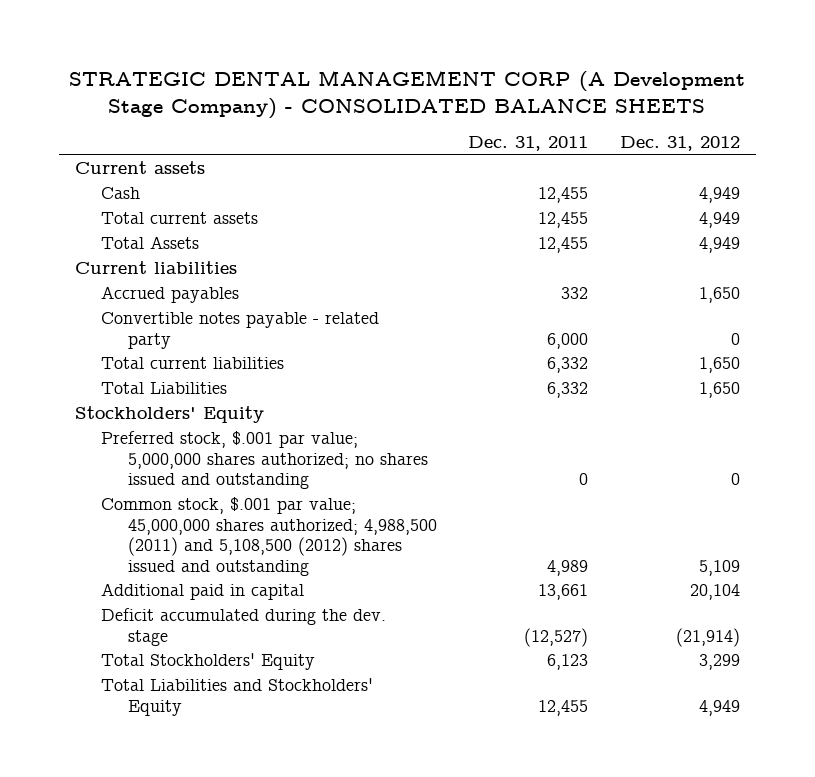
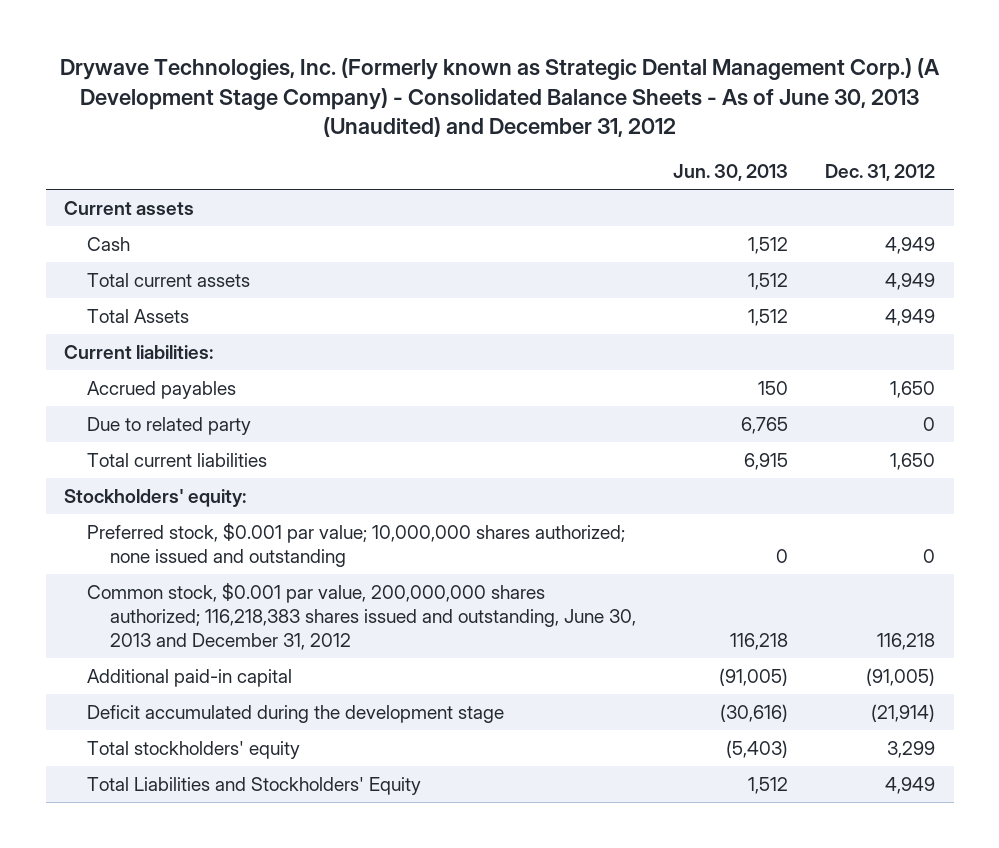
- STRATEGIC DENTAL MANAGEMENT CORP (A Development Stage Company) - CONSOLIDATED BALANCE SHEETS
+ Drywave Technologies, Inc. (Formerly known as Strategic Dental Management Corp.) (A Development Stage Company) - Consolidated Balance Sheets - As of June 30, 2013 (Unaudited) and December 31, 2012
- | Dec. 31, 2011 | Dec. 31, 2012
+ | Jun. 30, 2013 | Dec. 31, 2012
- Current liabilities
+ Current liabilities:
- Convertible notes payable - related party | 6,000 | 0
+ Due to related party | 6,765 | 0
- Total Liabilities | 6,332 | 1,650
- Stockholders' Equity
- Preferred stock, $.001 par value; 5,000,000 shares authorized; no shares issued and outstanding | 0 | 0
- Common stock, $.001 par value; 45,000,000 shares authorized; 4,988,500 (2011) and 5,108,500 (2012) shares issued and outstanding | 4,989 | 5,109
- Additional paid in capital | 13,661 | 20,104
- Deficit accumulated during the dev. stage | (12,527) | (21,914)
- Total Stockholders' Equity | 6,123 | 3,299
+ Stockholders' equity:
+ Preferred stock, $0.001 par value; 10,000,000 shares authorized; none issued and outstanding | 0 | 0
+ Common stock, $0.001 par value, 200,000,000 shares authorized; 116,218,383 shares issued and outstanding, June 30, 2013 and December 31, 2012 | 116,218 | 116,218
+ Additional paid-in capital | (91,005) | (91,005)
+ Deficit accumulated during the development stage | (30,616) | (21,914)
+ Total stockholders' equity | (5,403) | 3,299

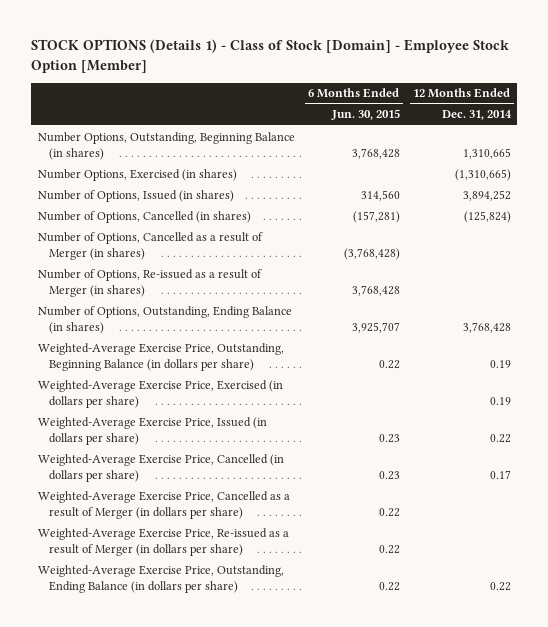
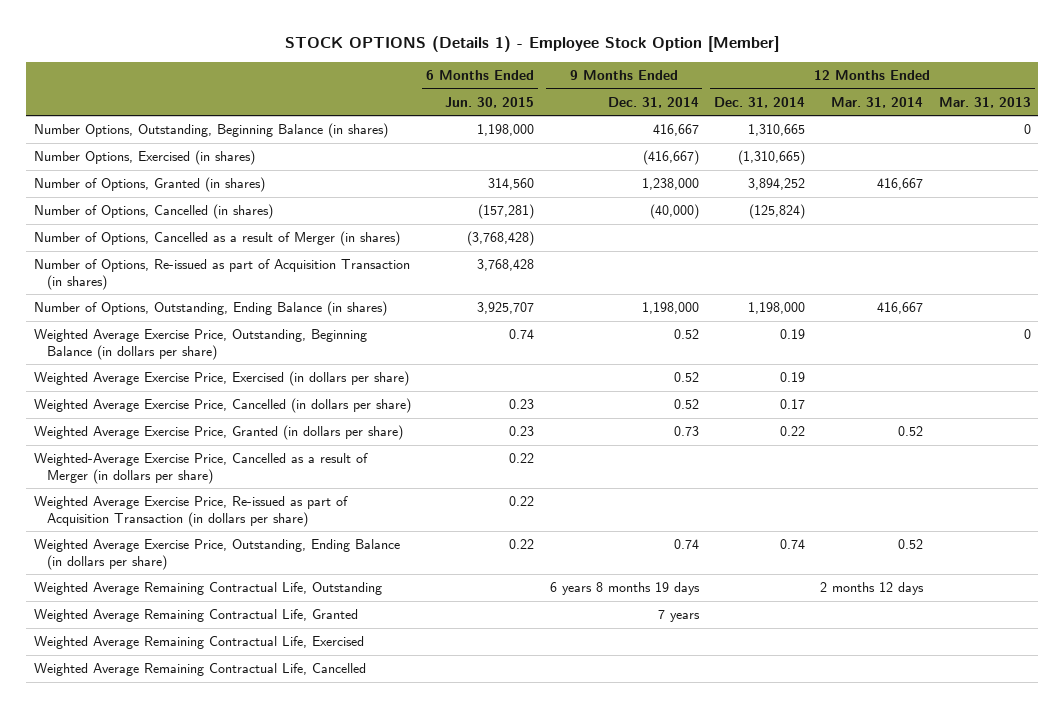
- STOCK OPTIONS (Details 1) - Class of Stock [Domain] - Employee Stock Option [Member]
+ STOCK OPTIONS (Details 1) - Employee Stock Option [Member]
- | 6 Months Ended Jun. 30, 2015 | 12 Months Ended Dec. 31, 2014
+ | 6 Months Ended Jun. 30, 2015 | 9 Months Ended Dec. 31, 2014 | 12 Months Ended Dec. 31, 2014 | 12 Months Ended Mar. 31, 2014 | 12 Months Ended Mar. 31, 2013
- Number Options, Outstanding, Beginning Balance (in shares) | 3,768,428 | 1,310,665
+ Number Options, Outstanding, Beginning Balance (in shares) | 1,198,000 | 416,667 | 1,310,665 | | 0
- Number of Options, Issued (in shares) | 314,560 | 3,894,252
+ Number of Options, Granted (in shares) | 314,560 | 1,238,000 | 3,894,252 | 416,667 |
- Number of Options, Re-issued as a result of Merger (in shares) | 3,768,428 |
- Number of Options, Outstanding, Ending Balance (in shares) | 3,925,707 | 3,768,428
- Weighted-Average Exercise Price, Outstanding, Beginning Balance (in dollars per share) | 0.22 | 0.19
- Weighted-Average Exercise Price, Exercised (in dollars per share) | | 0.19
- Weighted-Average Exercise Price, Issued (in dollars per share) | 0.23 | 0.22
- Weighted-Average Exercise Price, Cancelled (in dollars per share) | 0.23 | 0.17
+ Number of Options, Re-issued as part of Acquisition Transaction (in shares) | 3,768,428 | | | |
+ Number of Options, Outstanding, Ending Balance (in shares) | 3,925,707 | 1,198,000 | 1,198,000 | 416,667 |
+ Weighted Average Exercise Price, Outstanding, Beginning Balance (in dollars per share) | 0.74 | 0.52 | 0.19 | | 0
+ Weighted Average Exercise Price, Exercised (in dollars per share) | | 0.52 | 0.19 | |
+ Weighted Average Exercise Price, Cancelled (in dollars per share) | 0.23 | 0.52 | 0.17 | |
+ Weighted Average Exercise Price, Granted (in dollars per share) | 0.23 | 0.73 | 0.22 | 0.52 |
- Weighted-Average Exercise Price, Re-issued as a result of Merger (in dollars per share) | 0.22 |
- Weighted-Average Exercise Price, Outstanding, Ending Balance (in dollars per share) | 0.22 | 0.22
+ Weighted Average Exercise Price, Re-issued as part of Acquisition Transaction (in dollars per share) | 0.22 | | | |
+ Weighted Average Exercise Price, Outstanding, Ending Balance (in dollars per share) | 0.22 | 0.74 | 0.74 | 0.52 |
+ Weighted Average Remaining Contractual Life, Outstanding | | 6 years 8 months 19 days | | 2 months 12 days |
+ Weighted Average Remaining Contractual Life, Granted | | 7 years | | |
+ Weighted Average Remaining Contractual Life, Exercised
+ Weighted Average Remaining Contractual Life, Cancelled

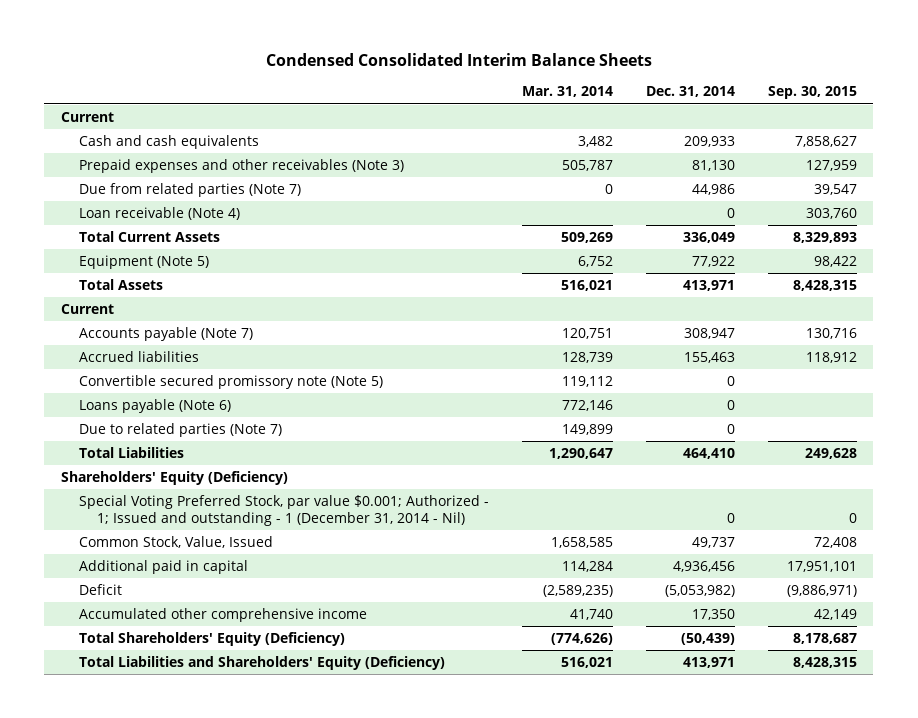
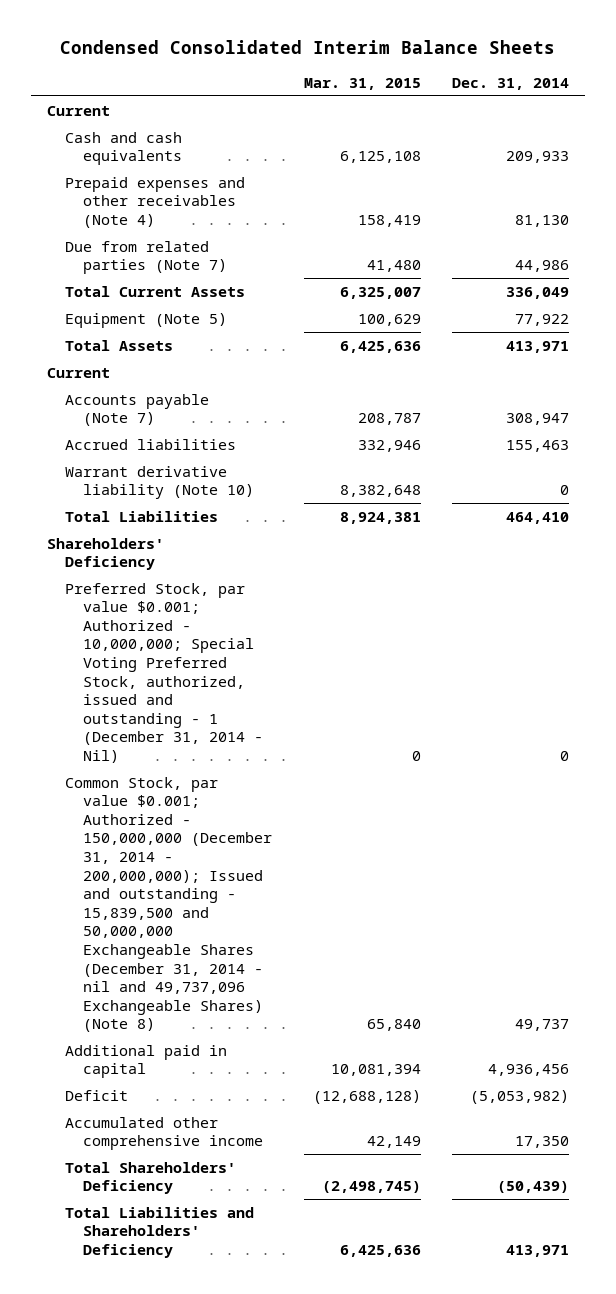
- | Mar. 31, 2014 | Dec. 31, 2014 | Sep. 30, 2015
+ | Mar. 31, 2015 | Dec. 31, 2014
- Prepaid expenses and other receivables (Note 3) | 505,787 | 81,130 | 127,959
+ Prepaid expenses and other receivables (Note 4) | 158,419 | 81,130
- Loan receivable (Note 4) | | 0 | 303,760
- Convertible secured promissory note (Note 5) | 119,112 | 0 |
- Loans payable (Note 6) | 772,146 | 0 |
- Due to related parties (Note 7) | 149,899 | 0 |
+ Warrant derivative liability (Note 10) | 8,382,648 | 0
- Shareholders' Equity (Deficiency)
- Special Voting Preferred Stock, par value $0.001; Authorized - 1; Issued and outstanding - 1 (December 31, 2014 - Nil) | | 0 | 0
- Common Stock, Value, Issued | 1,658,585 | 49,737 | 72,408
+ Shareholders' Deficiency
+ Preferred Stock, par value $0.001; Authorized - 10,000,000; Special Voting Preferred Stock, authorized, issued and outstanding - 1 (December 31, 2014 - Nil) | 0 | 0
+ Common Stock, par value $0.001; Authorized - 150,000,000 (December 31, 2014 - 200,000,000); Issued and outstanding - 15,839,500 and 50,000,000 Exchangeable Shares (December 31, 2014 - nil and 49,737,096 Exchangeable Shares) (Note 8) | 65,840 | 49,737
- Total Shareholders' Equity (Deficiency) | (774,626) | (50,439) | 8,178,687
- Total Liabilities and Shareholders' Equity (Deficiency) | 516,021 | 413,971 | 8,428,315
+ Total Shareholders' Deficiency | (2,498,745) | (50,439)
+ Total Liabilities and Shareholders' Deficiency | 6,425,636 | 413,971

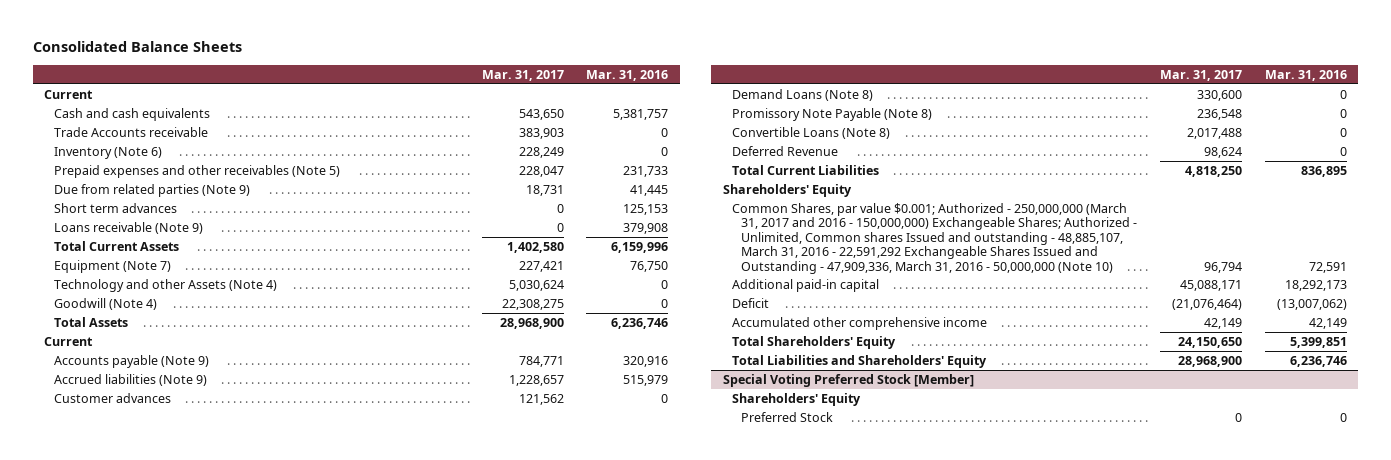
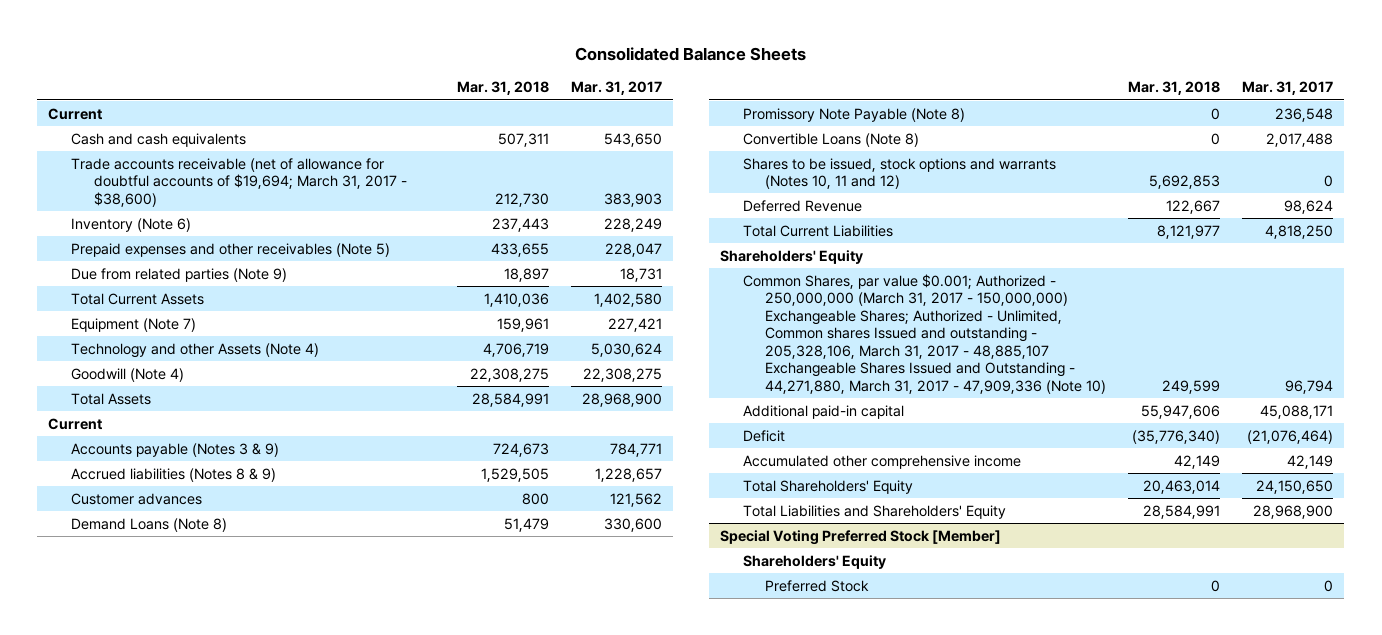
- | Mar. 31, 2017 | Mar. 31, 2016
+ | Mar. 31, 2018 | Mar. 31, 2017
- Trade Accounts receivable | 383,903 | 0
+ Trade accounts receivable (net of allowance for doubtful accounts of $19,694; March 31, 2017 - $38,600) | 212,730 | 383,903
- Short term advances | 0 | 125,153
- Loans receivable (Note 9) | 0 | 379,908
- Accounts payable (Note 9) | 784,771 | 320,916
- Accrued liabilities (Note 9) | 1,228,657 | 515,979
+ Accounts payable (Notes 3 & 9) | 724,673 | 784,771
+ Accrued liabilities (Notes 8 & 9) | 1,529,505 | 1,228,657
+ Shares to be issued, stock options and warrants (Notes 10, 11 and 12) | 5,692,853 | 0
- Common Shares, par value $0.001; Authorized - 250,000,000 (March 31, 2017 and 2016 - 150,000,000) Exchangeable Shares; Authorized - Unlimited, Common shares Issued and outstanding - 48,885,107, March 31, 2016 - 22,591,292 Exchangeable Shares Issued and Outstanding - 47,909,336, March 31, 2016 - 50,000,000 (Note 10) | 96,794 | 72,591
+ Common Shares, par value $0.001; Authorized - 250,000,000 (March 31, 2017 - 150,000,000) Exchangeable Shares; Authorized - Unlimited, Common shares Issued and outstanding - 205,328,106, March 31, 2017 - 48,885,107 Exchangeable Shares Issued and Outstanding - 44,271,880, March 31, 2017 - 47,909,336 (Note 10) | 249,599 | 96,794

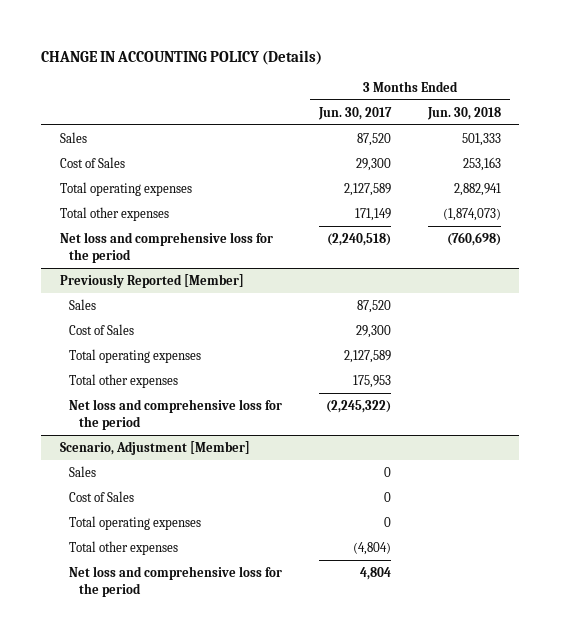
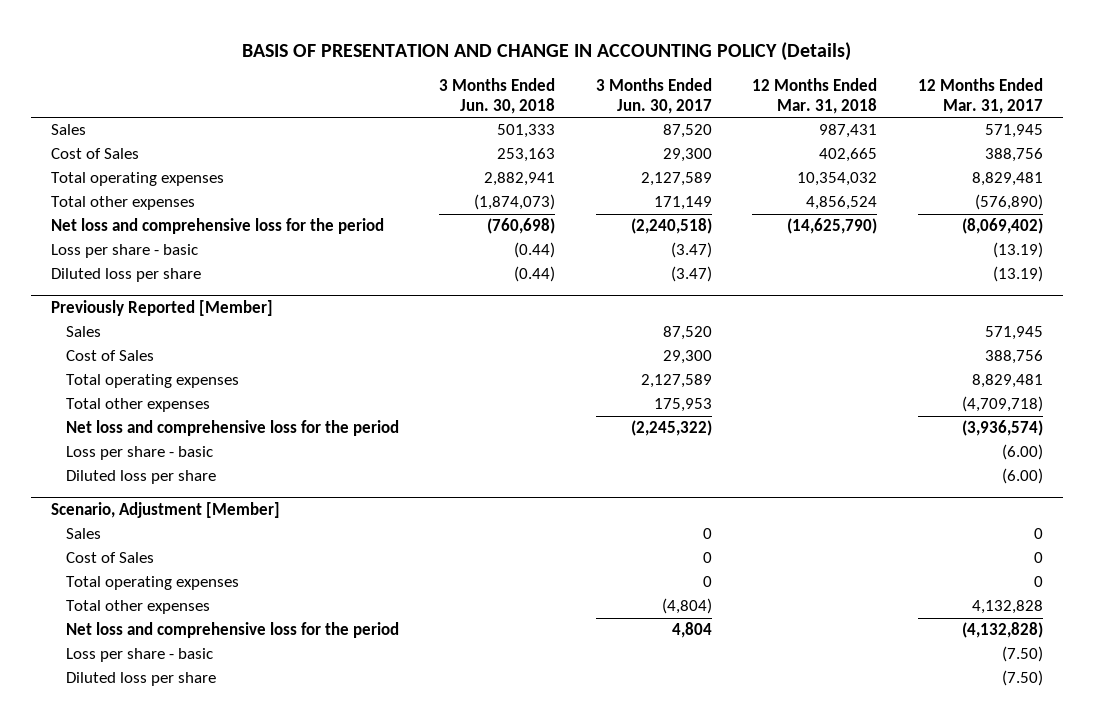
- CHANGE IN ACCOUNTING POLICY (Details)
+ BASIS OF PRESENTATION AND CHANGE IN ACCOUNTING POLICY (Details)
- | 3 Months Ended Jun. 30, 2017 | 3 Months Ended Jun. 30, 2018
+ | 3 Months Ended Jun. 30, 2018 | 3 Months Ended Jun. 30, 2017 | 12 Months Ended Mar. 31, 2018 | 12 Months Ended Mar. 31, 2017
+ Loss per share - basic | (0.44) | (3.47) | | (13.19)
+ Diluted loss per share | (0.44) | (3.47) | | (13.19)
@ Previously Reported [Member]
+ Loss per share - basic | | | | (6.00)
+ Diluted loss per share | | | | (6.00)
@ Scenario, Adjustment [Member]
+ Loss per share - basic | | | | (7.50)
+ Diluted loss per share | | | | (7.50)

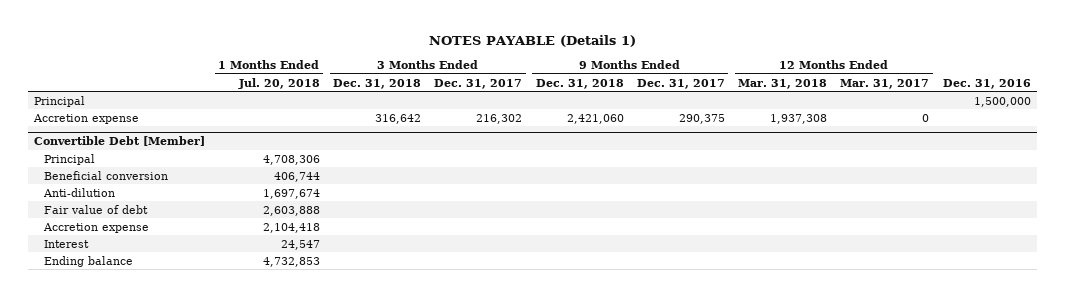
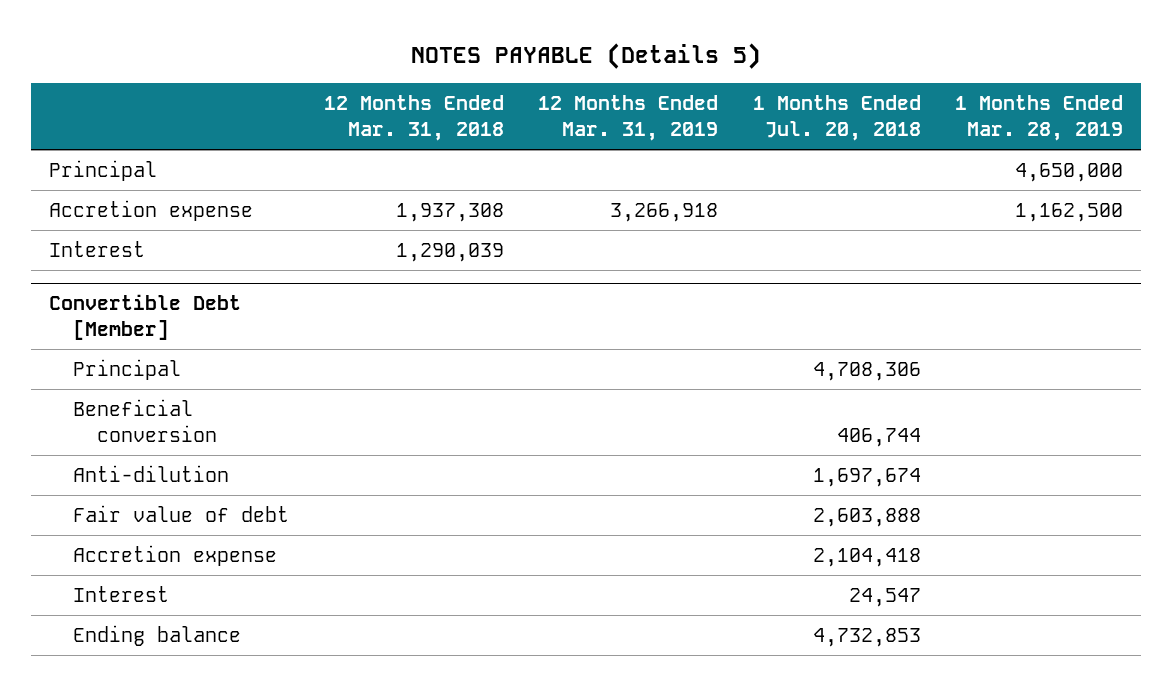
- NOTES PAYABLE (Details 1)
+ NOTES PAYABLE (Details 5)
- | 1 Months Ended Jul. 20, 2018 | 3 Months Ended Dec. 31, 2018 | 3 Months Ended Dec. 31, 2017 | 9 Months Ended Dec. 31, 2018 | 9 Months Ended Dec. 31, 2017 | 12 Months Ended Mar. 31, 2018 | 12 Months Ended Mar. 31, 2017 | Dec. 31, 2016
+ | 12 Months Ended Mar. 31, 2018 | 12 Months Ended Mar. 31, 2019 | 1 Months Ended Jul. 20, 2018 | 1 Months Ended Mar. 28, 2019
+ Interest | 1,290,039 | | |

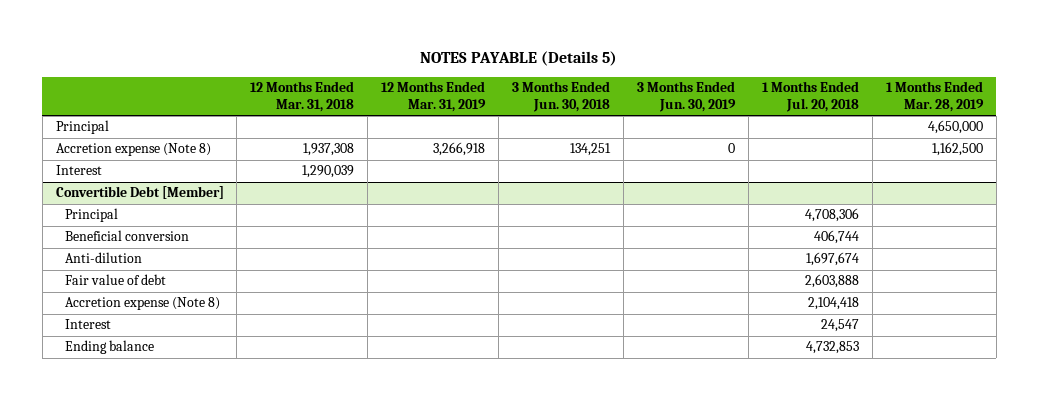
- | 12 Months Ended Mar. 31, 2018 | 12 Months Ended Mar. 31, 2019 | 1 Months Ended Jul. 20, 2018 | 1 Months Ended Mar. 28, 2019
+ | 12 Months Ended Mar. 31, 2018 | 12 Months Ended Mar. 31, 2019 | 3 Months Ended Jun. 30, 2018 | 3 Months Ended Jun. 30, 2019 | 1 Months Ended Jul. 20, 2018 | 1 Months Ended Mar. 28, 2019
- Accretion expense | 1,937,308 | 3,266,918 | | 1,162,500
+ Accretion expense (Note 8) | 1,937,308 | 3,266,918 | 134,251 | 0 | | 1,162,500
@ Convertible Debt [Member]
- Accretion expense | | | 2,104,418 |
+ Accretion expense (Note 8) | | | | | 2,104,418 |

